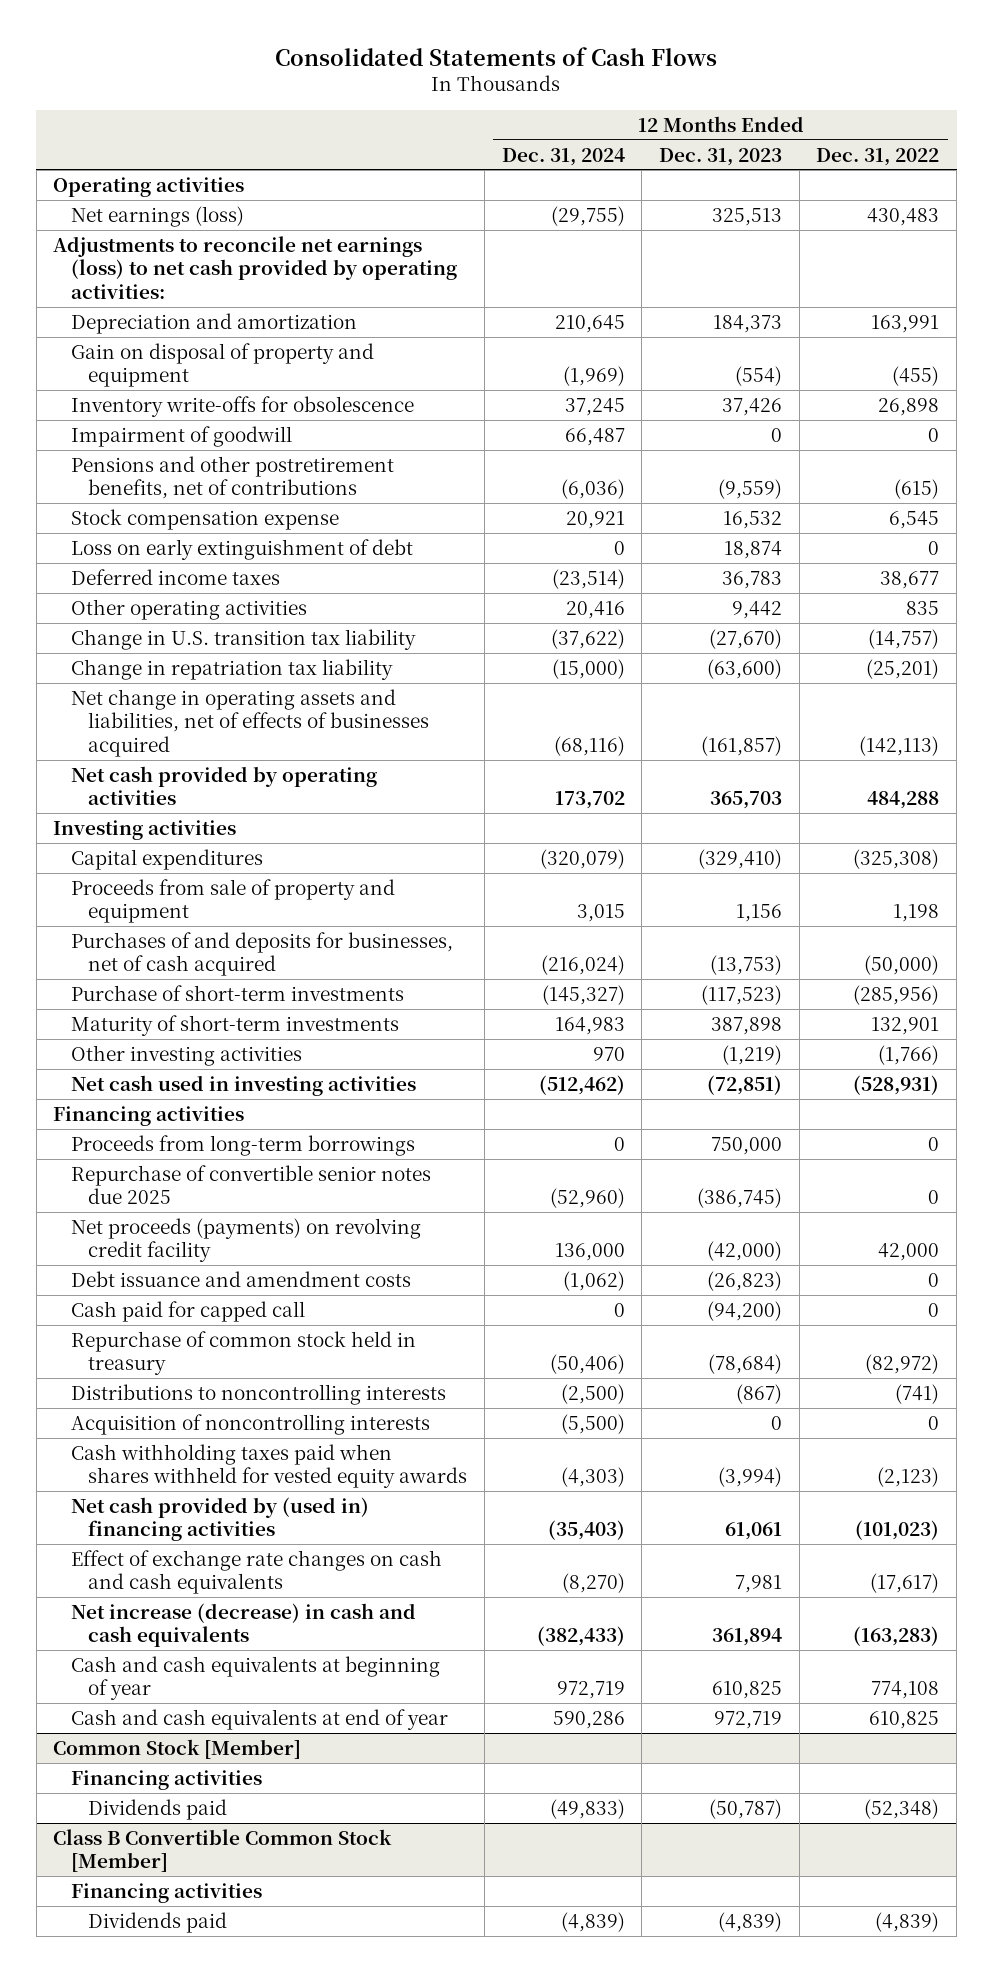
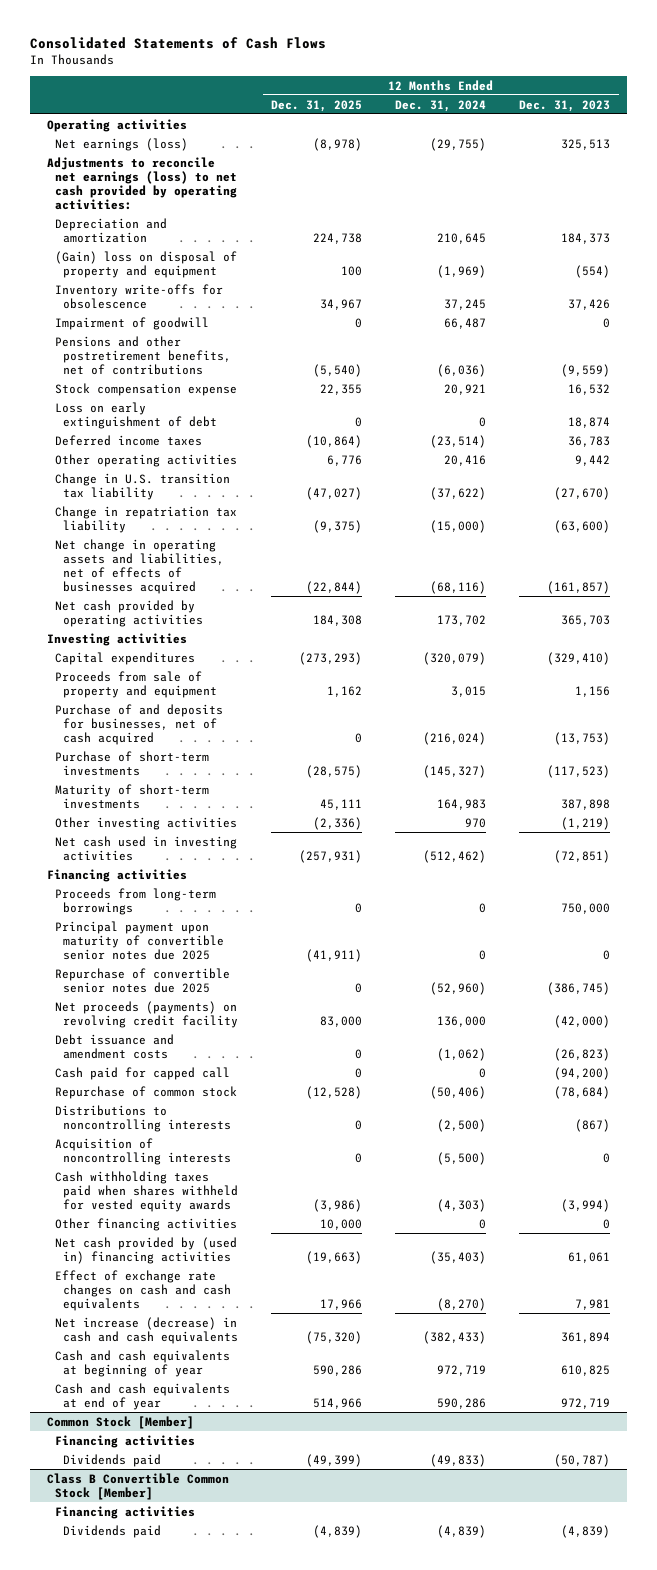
- | 12 Months Ended Dec. 31, 2024 | 12 Months Ended Dec. 31, 2023 | 12 Months Ended Dec. 31, 2022
+ | 12 Months Ended Dec. 31, 2025 | 12 Months Ended Dec. 31, 2024 | 12 Months Ended Dec. 31, 2023
- Gain on disposal of property and equipment | (1,969) | (554) | (455)
+ (Gain) loss on disposal of property and equipment | 100 | (1,969) | (554)
- Purchases of and deposits for businesses, net of cash acquired | (216,024) | (13,753) | (50,000)
+ Purchase of and deposits for businesses, net of cash acquired | 0 | (216,024) | (13,753)
+ Principal payment upon maturity of convertible senior notes due 2025 | (41,911) | 0 | 0
- Repurchase of common stock held in treasury | (50,406) | (78,684) | (82,972)
+ Repurchase of common stock | (12,528) | (50,406) | (78,684)
+ Other financing activities | 10,000 | 0 | 0

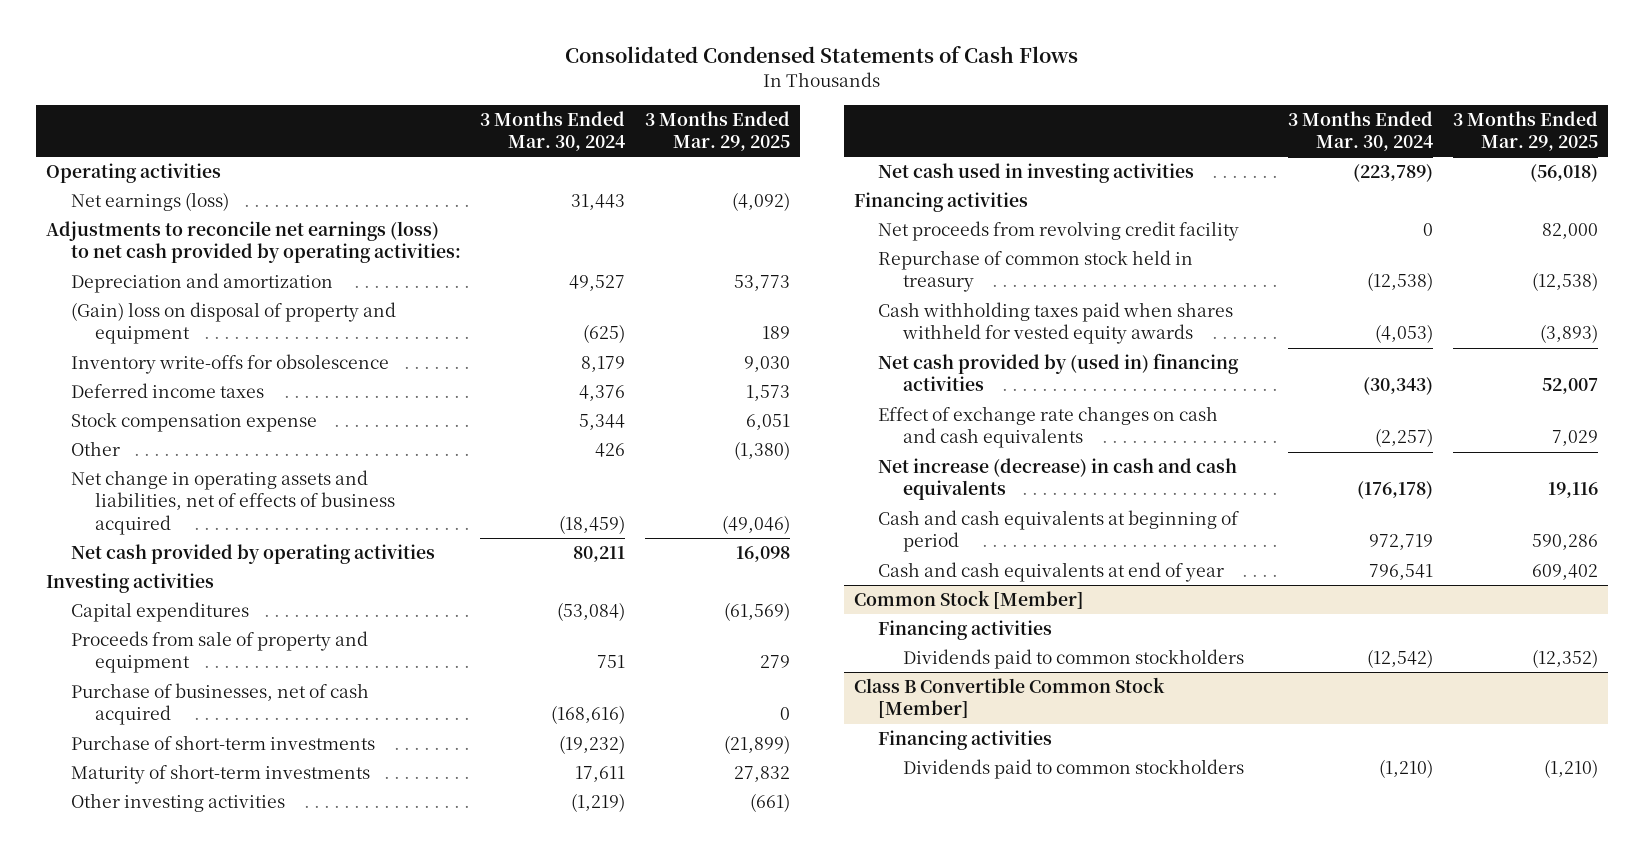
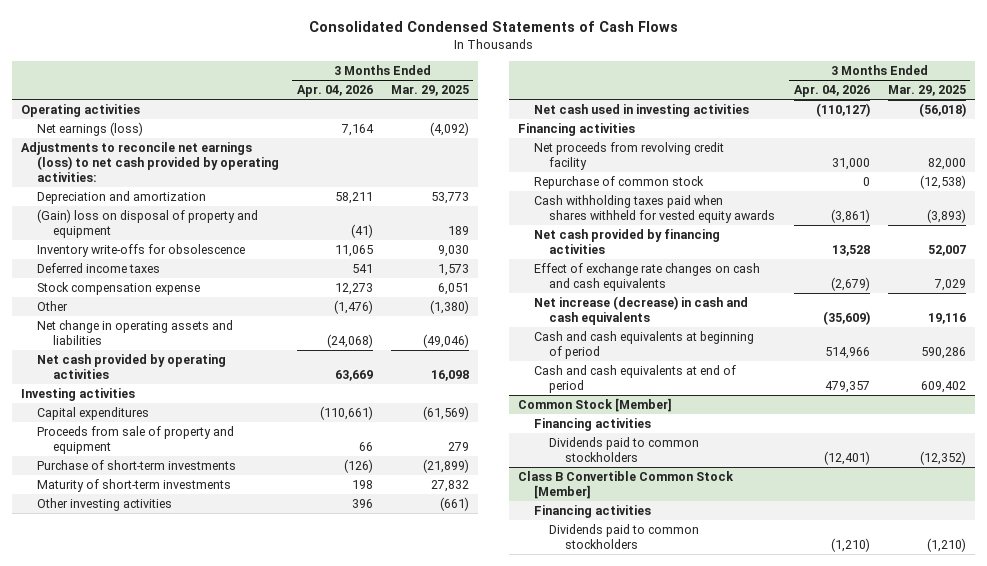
- | 3 Months Ended Mar. 30, 2024 | 3 Months Ended Mar. 29, 2025
+ | 3 Months Ended Apr. 04, 2026 | 3 Months Ended Mar. 29, 2025
- Net change in operating assets and liabilities, net of effects of business acquired | (18,459) | (49,046)
+ Net change in operating assets and liabilities | (24,068) | (49,046)
- Purchase of businesses, net of cash acquired | (168,616) | 0
- Repurchase of common stock held in treasury | (12,538) | (12,538)
+ Repurchase of common stock | 0 | (12,538)
- Net cash provided by (used in) financing activities | (30,343) | 52,007
+ Net cash provided by financing activities | 13,528 | 52,007
- Cash and cash equivalents at end of year | 796,541 | 609,402
+ Cash and cash equivalents at end of period | 479,357 | 609,402

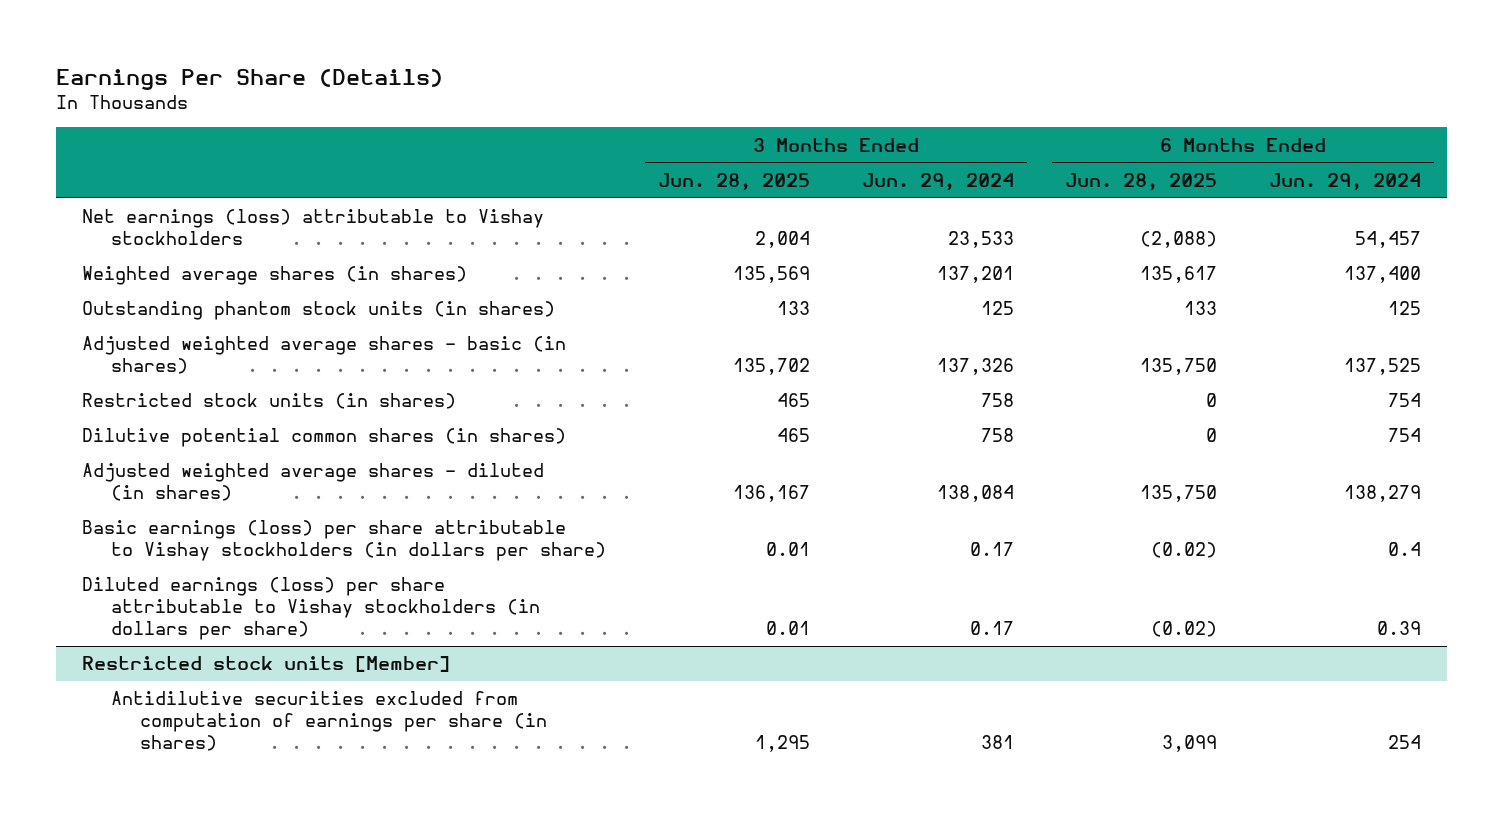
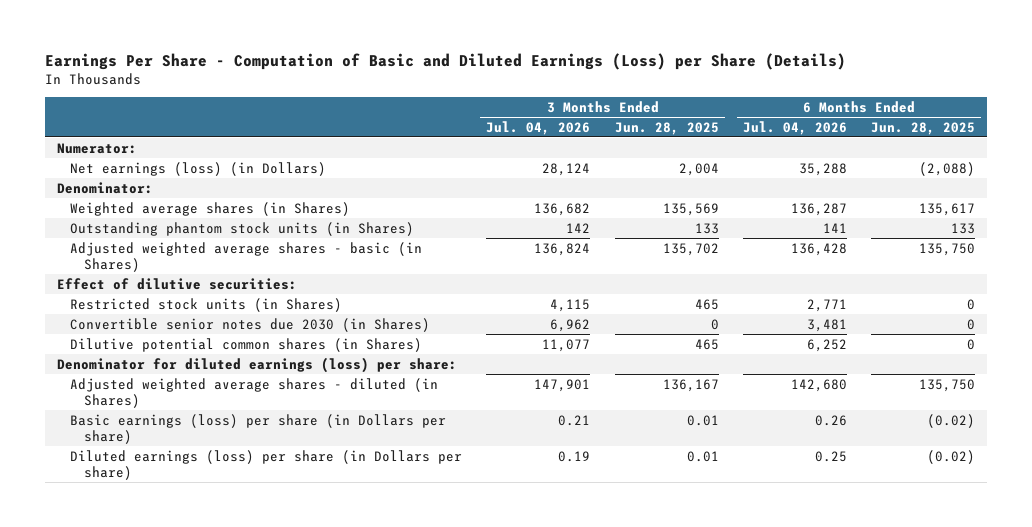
- Earnings Per Share (Details)
+ Earnings Per Share - Computation of Basic and Diluted Earnings (Loss) per Share (Details)
- | 3 Months Ended Jun. 28, 2025 | 3 Months Ended Jun. 29, 2024 | 6 Months Ended Jun. 28, 2025 | 6 Months Ended Jun. 29, 2024
+ | 3 Months Ended Jul. 04, 2026 | 3 Months Ended Jun. 28, 2025 | 6 Months Ended Jul. 04, 2026 | 6 Months Ended Jun. 28, 2025
- Net earnings (loss) attributable to Vishay stockholders | 2,004 | 23,533 | (2,088) | 54,457
- Weighted average shares (in shares) | 135,569 | 137,201 | 135,617 | 137,400
- Outstanding phantom stock units (in shares) | 133 | 125 | 133 | 125
- Adjusted weighted average shares - basic (in shares) | 135,702 | 137,326 | 135,750 | 137,525
- Restricted stock units (in shares) | 465 | 758 | 0 | 754
- Dilutive potential common shares (in shares) | 465 | 758 | 0 | 754
- Adjusted weighted average shares - diluted (in shares) | 136,167 | 138,084 | 135,750 | 138,279
- Basic earnings (loss) per share attributable to Vishay stockholders (in dollars per share) | 0.01 | 0.17 | (0.02) | 0.4
- Diluted earnings (loss) per share attributable to Vishay stockholders (in dollars per share) | 0.01 | 0.17 | (0.02) | 0.39
- Restricted stock units [Member]
- Antidilutive securities excluded from computation of earnings per share (in shares) | 1,295 | 381 | 3,099 | 254
+ Numerator:
+ Net earnings (loss) (in Dollars) | 28,124 | 2,004 | 35,288 | (2,088)
+ Denominator:
+ Weighted average shares (in Shares) | 136,682 | 135,569 | 136,287 | 135,617
+ Outstanding phantom stock units (in Shares) | 142 | 133 | 141 | 133
+ Adjusted weighted average shares - basic (in Shares) | 136,824 | 135,702 | 136,428 | 135,750
+ Effect of dilutive securities:
+ Restricted stock units (in Shares) | 4,115 | 465 | 2,771 | 0
+ Convertible senior notes due 2030 (in Shares) | 6,962 | 0 | 3,481 | 0
+ Dilutive potential common shares (in Shares) | 11,077 | 465 | 6,252 | 0
+ Denominator for diluted earnings (loss) per share:
+ Adjusted weighted average shares - diluted (in Shares) | 147,901 | 136,167 | 142,680 | 135,750
+ Basic earnings (loss) per share (in Dollars per share) | 0.21 | 0.01 | 0.26 | (0.02)
+ Diluted earnings (loss) per share (in Dollars per share) | 0.19 | 0.01 | 0.25 | (0.02)

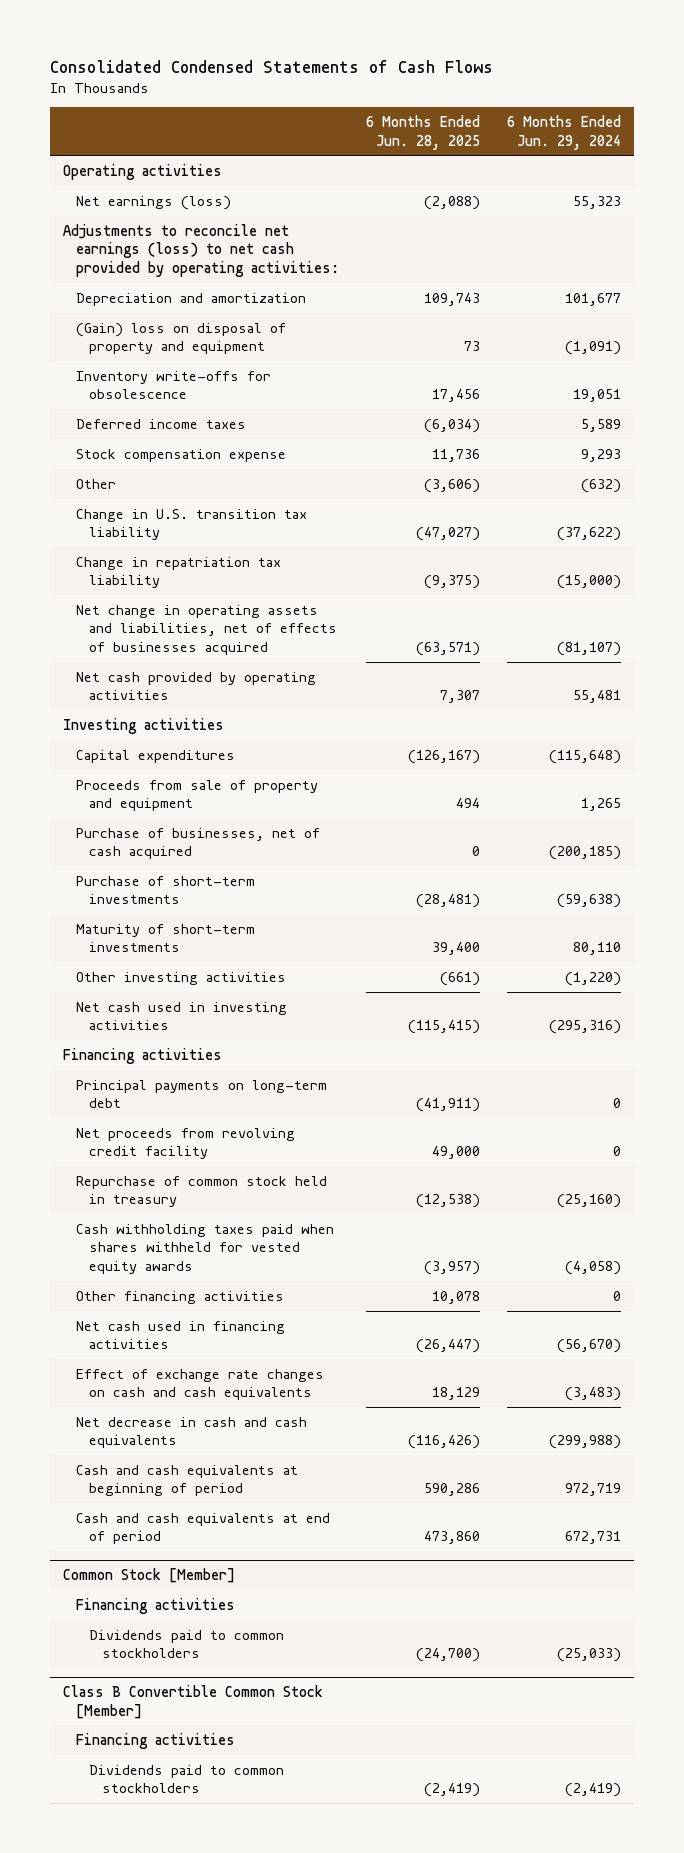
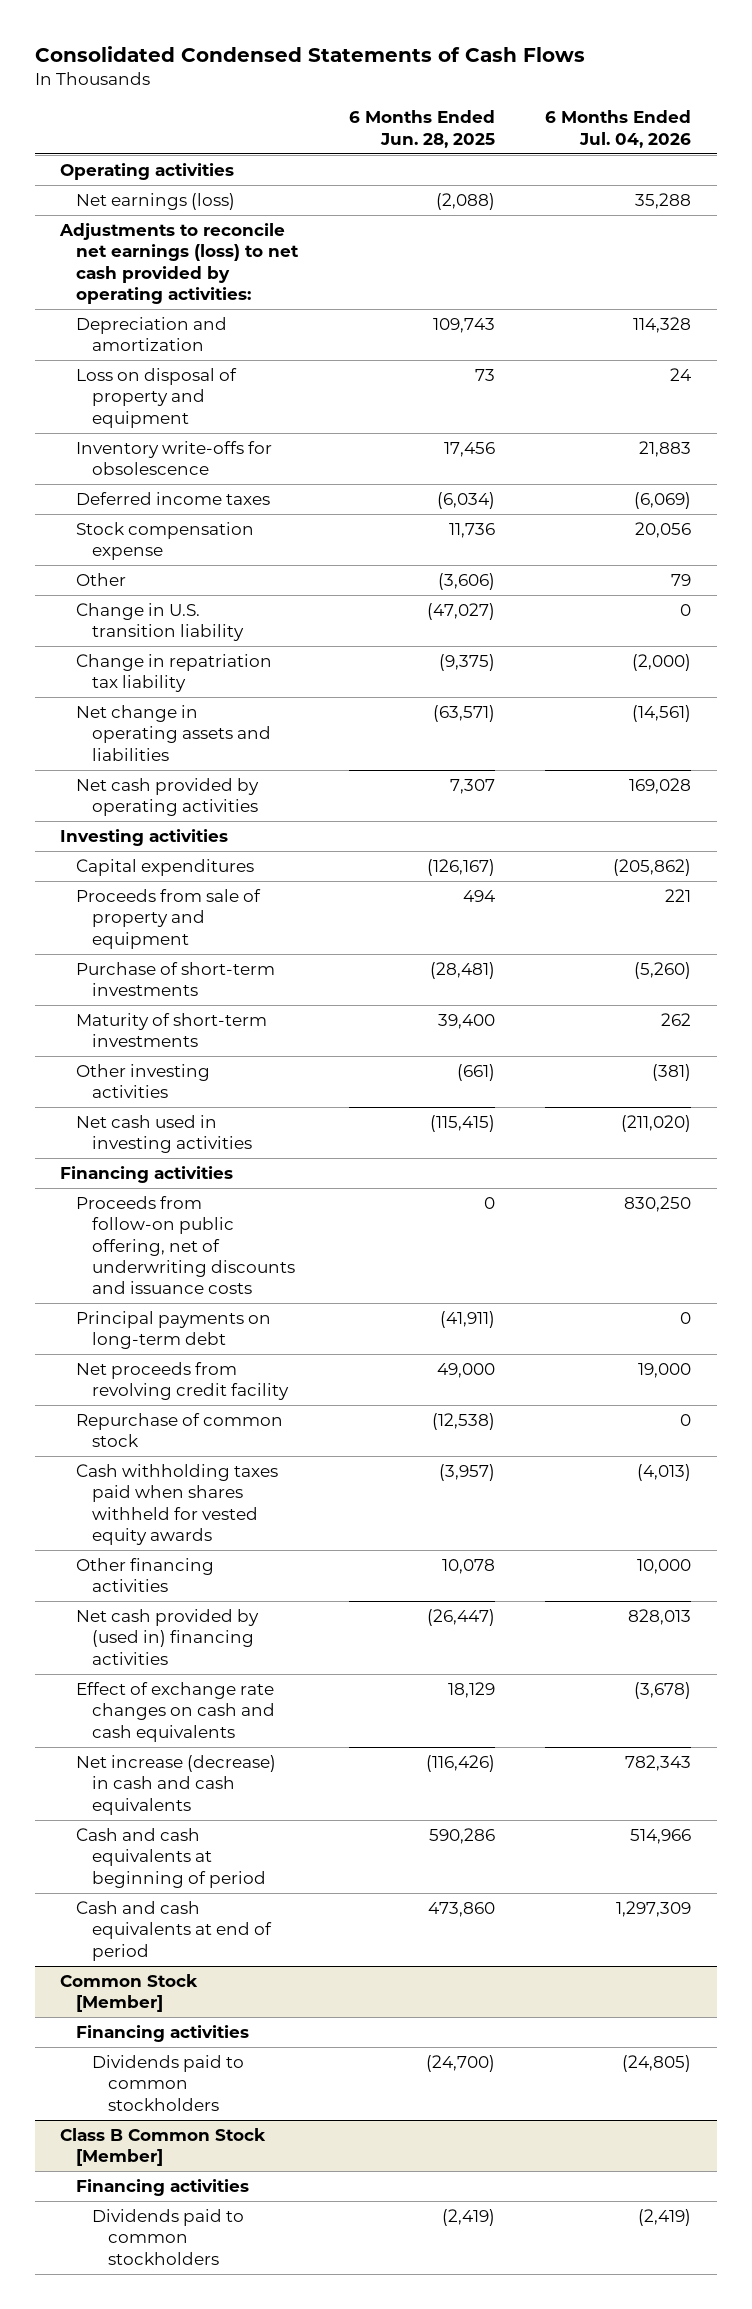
- | 6 Months Ended Jun. 28, 2025 | 6 Months Ended Jun. 29, 2024
+ | 6 Months Ended Jun. 28, 2025 | 6 Months Ended Jul. 04, 2026
- (Gain) loss on disposal of property and equipment | 73 | (1,091)
+ Loss on disposal of property and equipment | 73 | 24
- Change in U.S. transition tax liability | (47,027) | (37,622)
+ Change in U.S. transition liability | (47,027) | 0
- Net change in operating assets and liabilities, net of effects of businesses acquired | (63,571) | (81,107)
+ Net change in operating assets and liabilities | (63,571) | (14,561)
- Purchase of businesses, net of cash acquired | 0 | (200,185)
+ Proceeds from follow-on public offering, net of underwriting discounts and issuance costs | 0 | 830,250
- Repurchase of common stock held in treasury | (12,538) | (25,160)
+ Repurchase of common stock | (12,538) | 0
- Net cash used in financing activities | (26,447) | (56,670)
+ Net cash provided by (used in) financing activities | (26,447) | 828,013
- Net decrease in cash and cash equivalents | (116,426) | (299,988)
+ Net increase (decrease) in cash and cash equivalents | (116,426) | 782,343
- Class B Convertible Common Stock [Member]
+ Class B Common Stock [Member]

